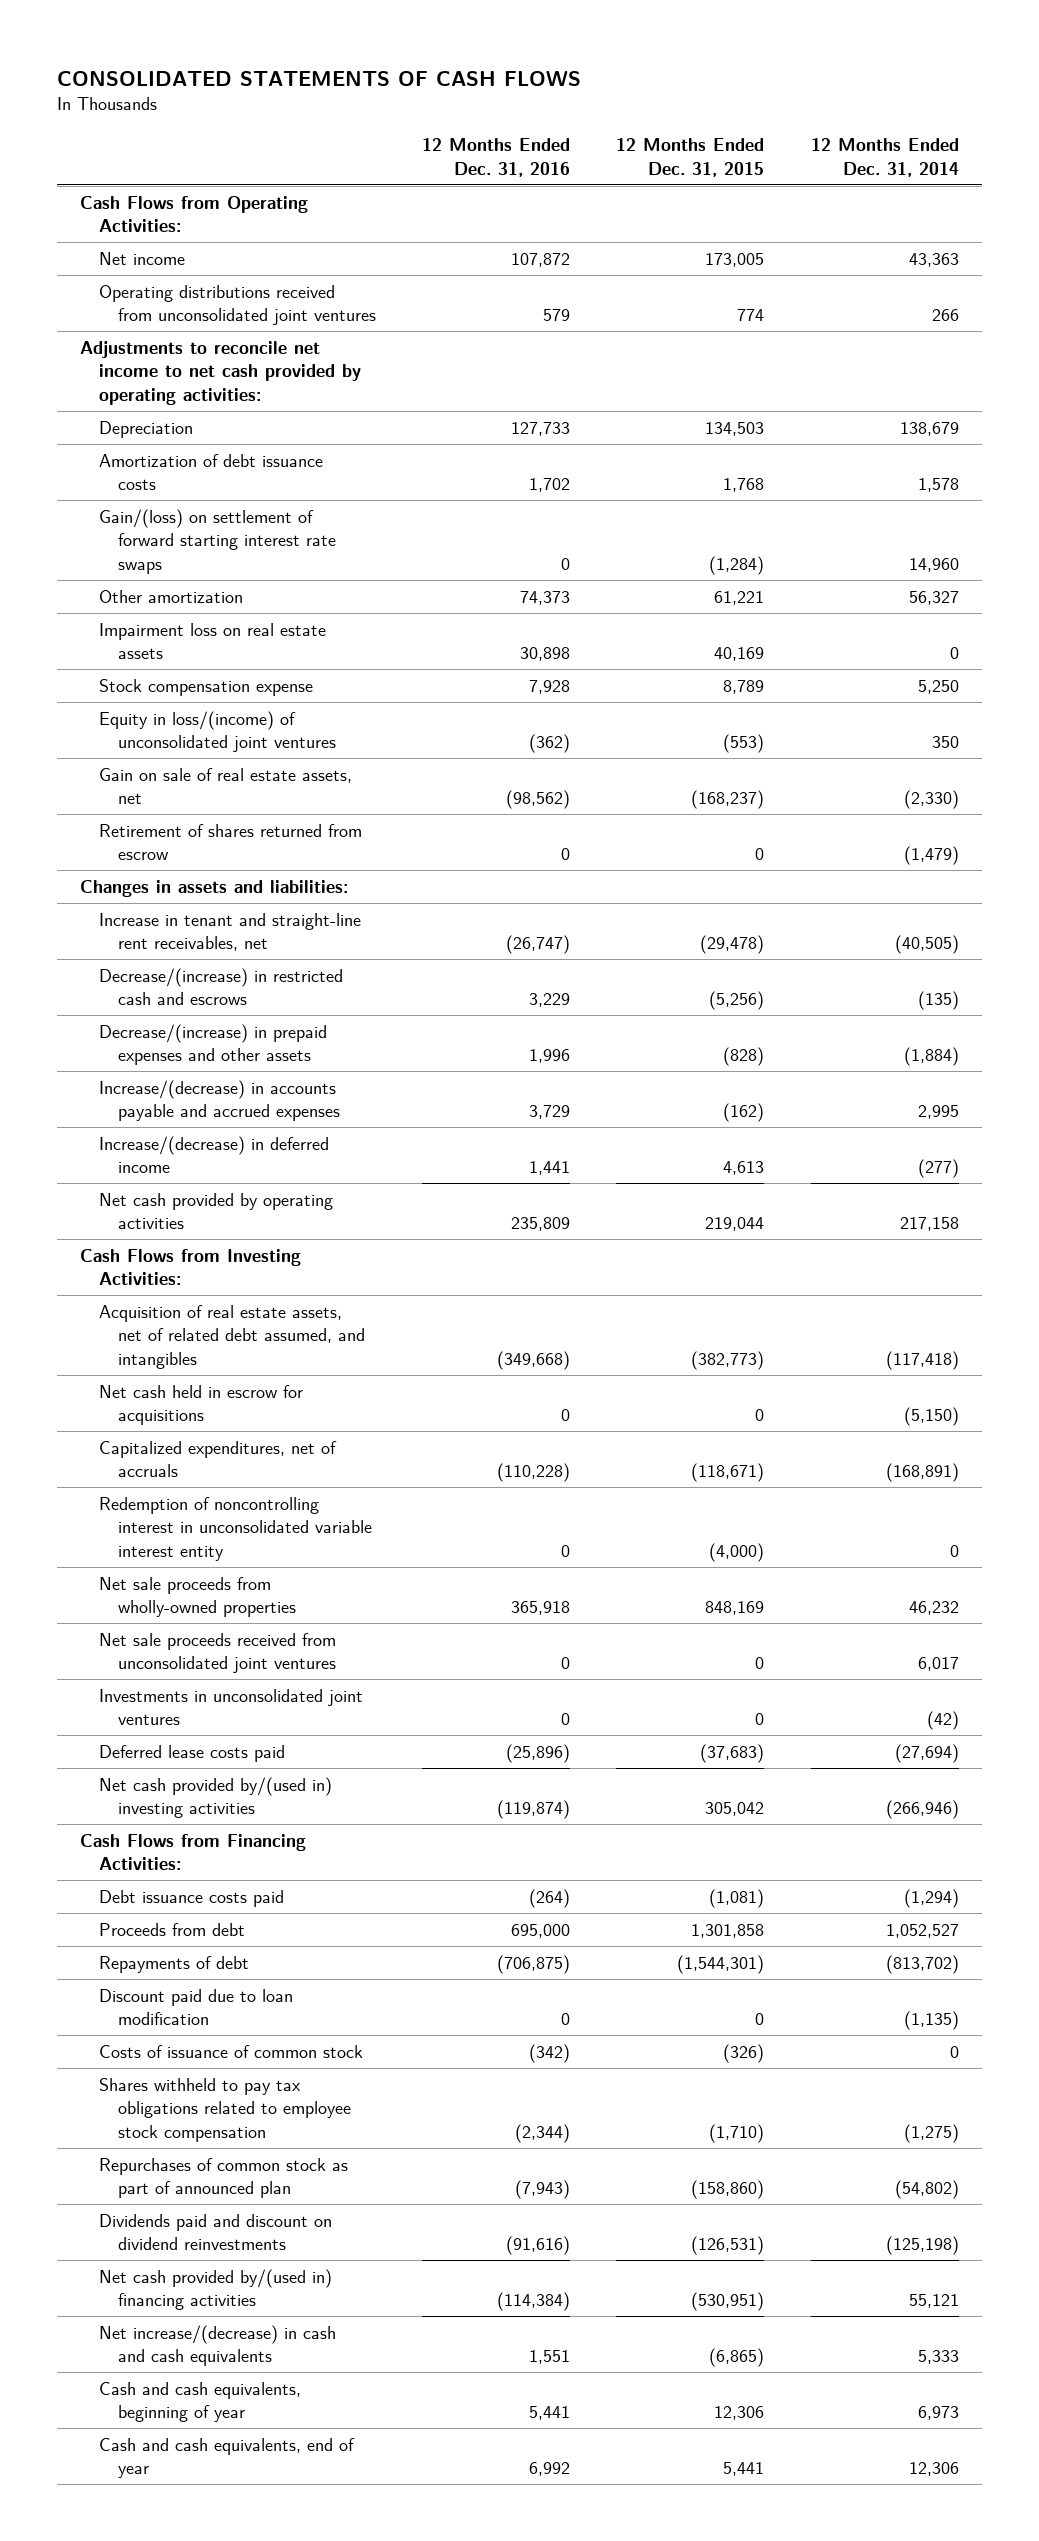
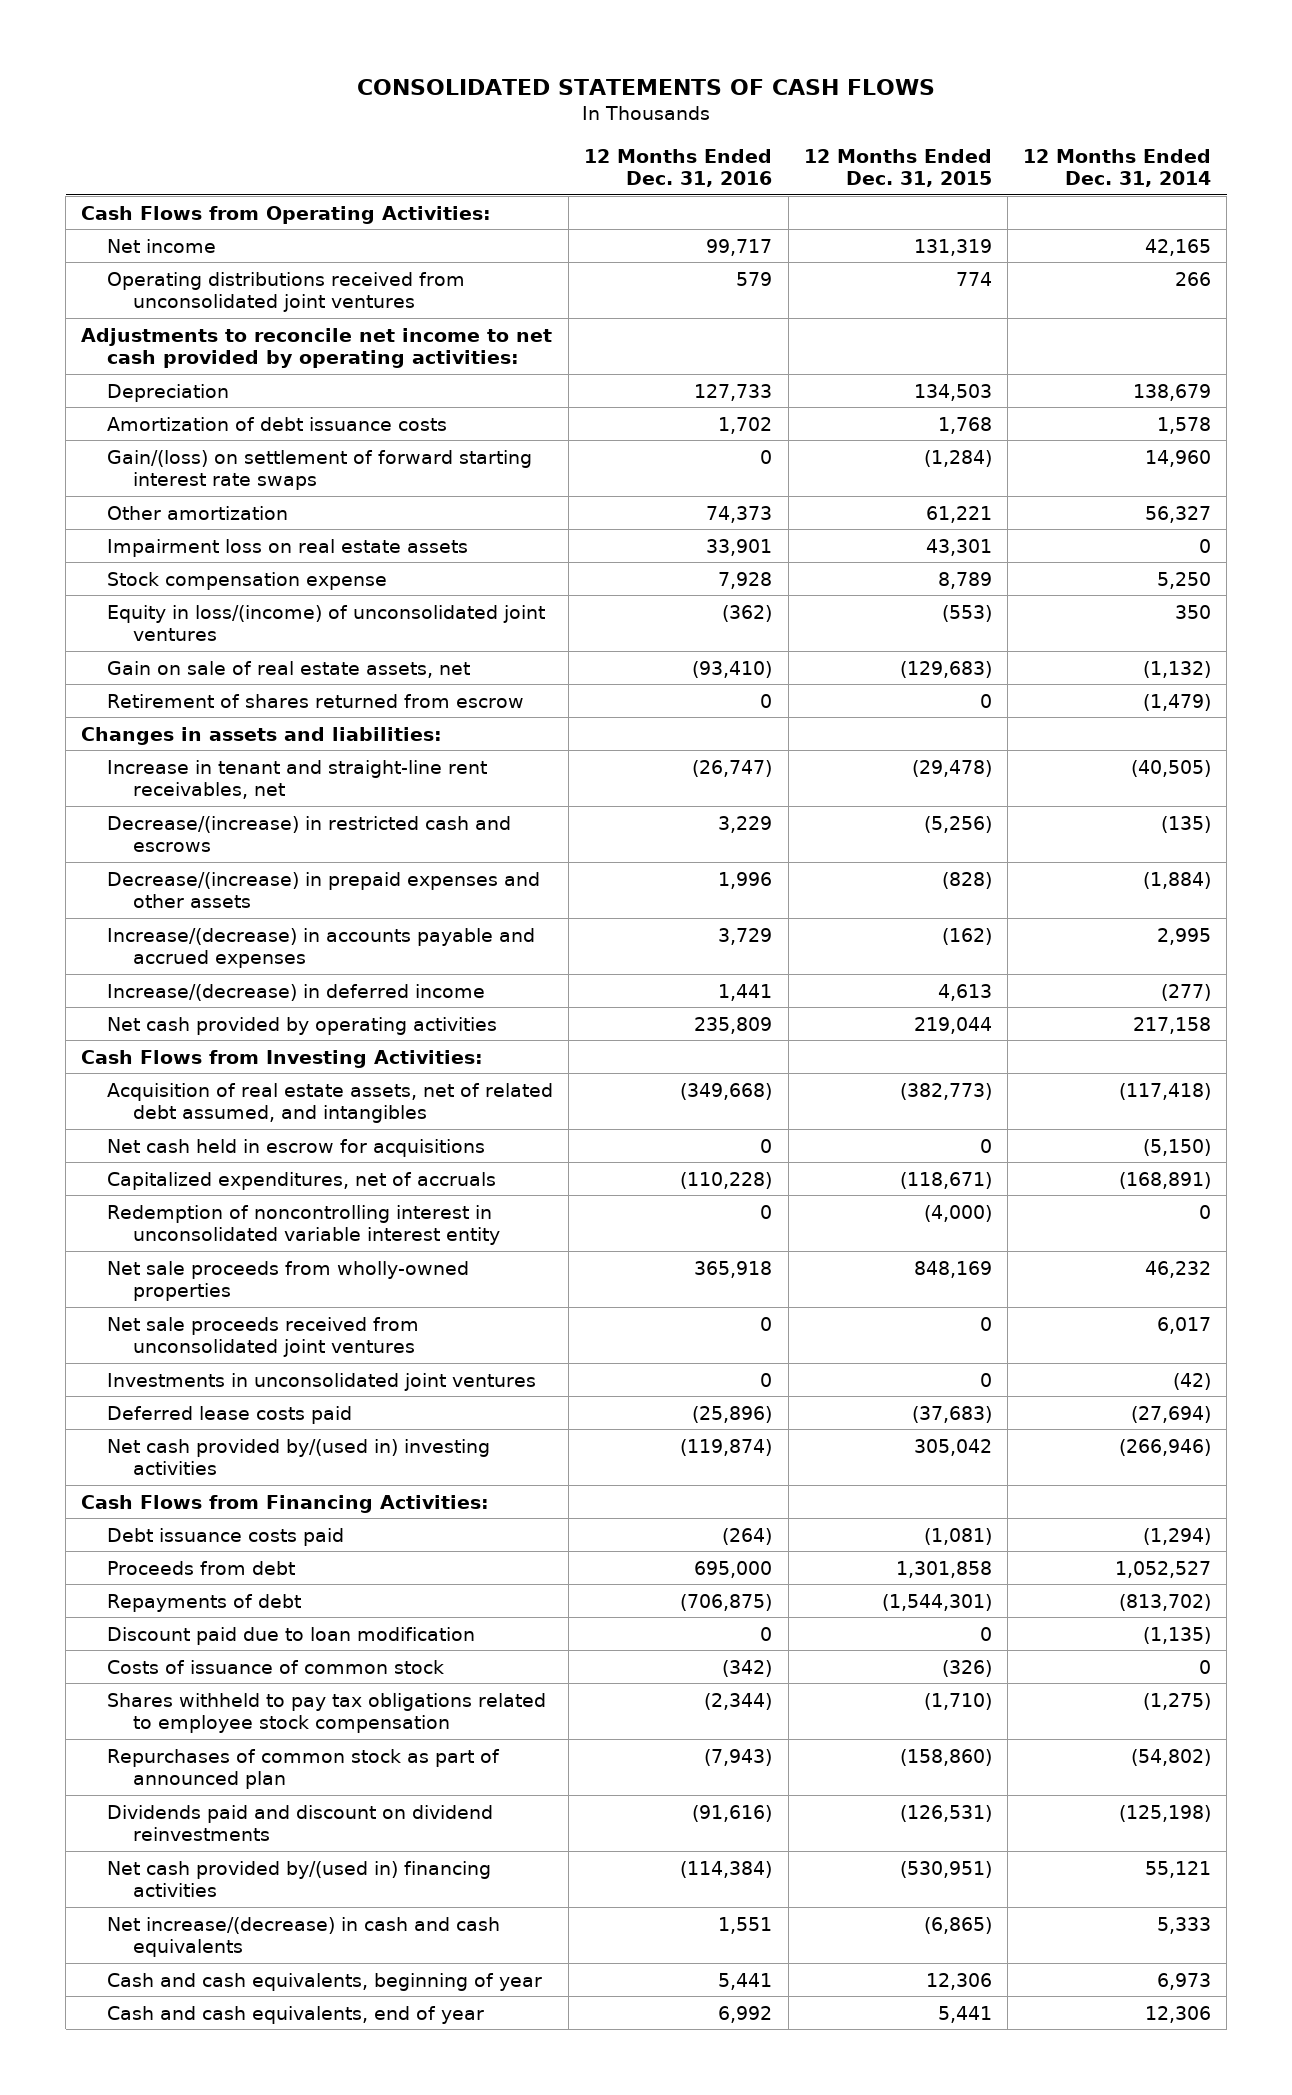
- Net income | 107,872 | 173,005 | 43,363
+ Net income | 99,717 | 131,319 | 42,165
- Impairment loss on real estate assets | 30,898 | 40,169 | 0
+ Impairment loss on real estate assets | 33,901 | 43,301 | 0
- Gain on sale of real estate assets, net | (98,562) | (168,237) | (2,330)
+ Gain on sale of real estate assets, net | (93,410) | (129,683) | (1,132)

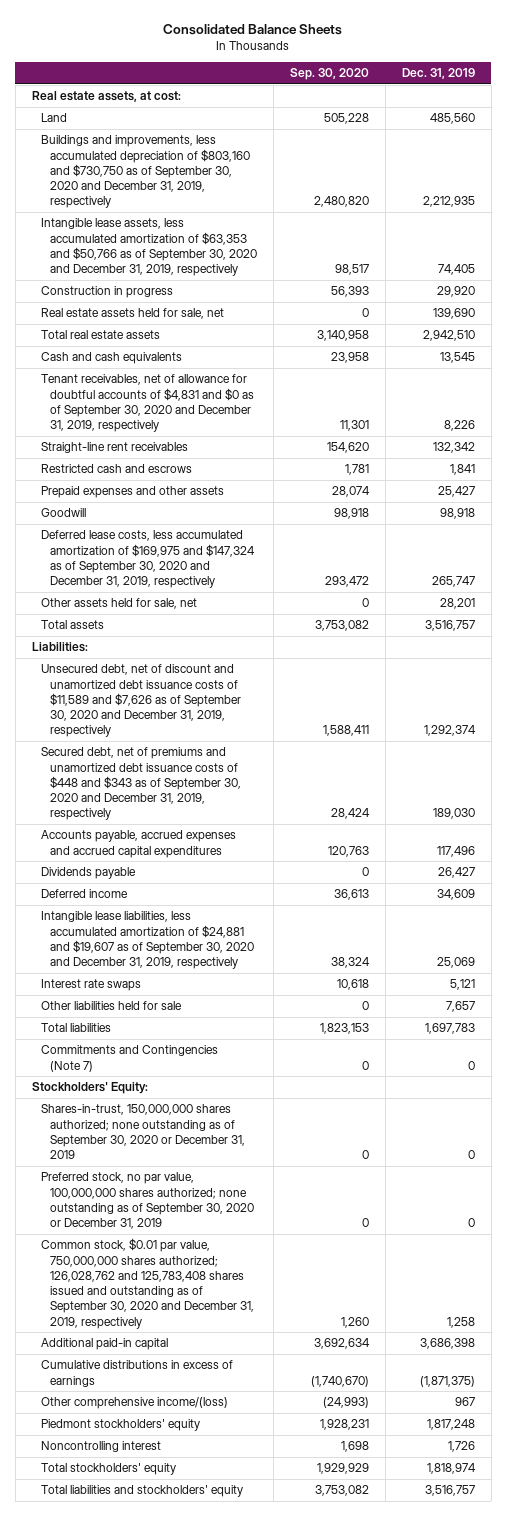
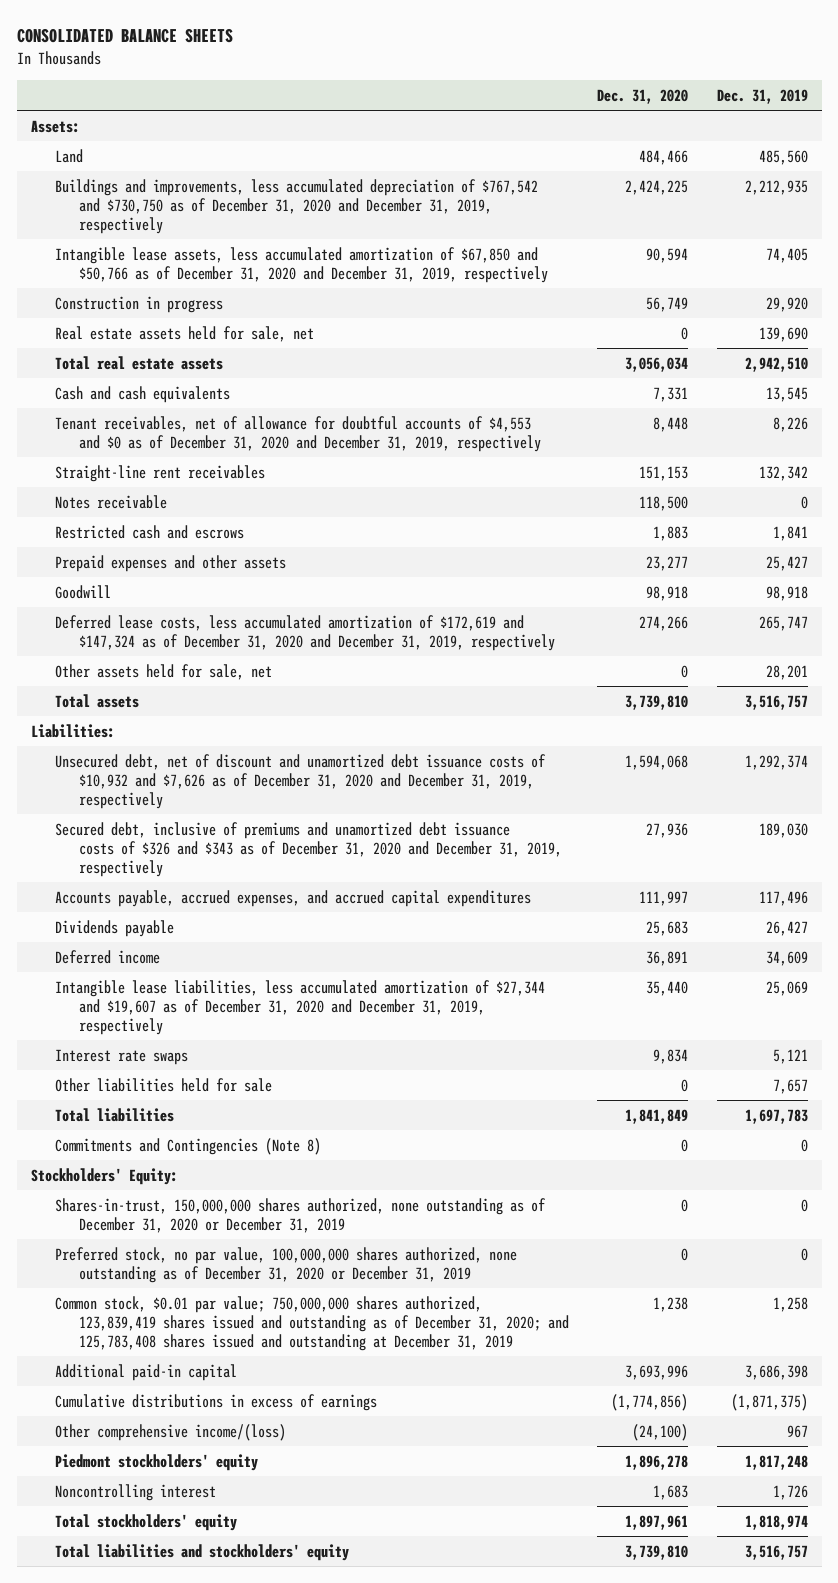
- Consolidated Balance Sheets
+ CONSOLIDATED BALANCE SHEETS
- | Sep. 30, 2020 | Dec. 31, 2019
+ | Dec. 31, 2020 | Dec. 31, 2019
- Real estate assets, at cost:
+ Assets:
- Buildings and improvements, less accumulated depreciation of $803,160 and $730,750 as of September 30, 2020 and December 31, 2019, respectively | 2,480,820 | 2,212,935
- Intangible lease assets, less accumulated amortization of $63,353 and $50,766 as of September 30, 2020 and December 31, 2019, respectively | 98,517 | 74,405
+ Buildings and improvements, less accumulated depreciation of $767,542 and $730,750 as of December 31, 2020 and December 31, 2019, respectively | 2,424,225 | 2,212,935
+ Intangible lease assets, less accumulated amortization of $67,850 and $50,766 as of December 31, 2020 and December 31, 2019, respectively | 90,594 | 74,405
- Tenant receivables, net of allowance for doubtful accounts of $4,831 and $0 as of September 30, 2020 and December 31, 2019, respectively | 11,301 | 8,226
+ Tenant receivables, net of allowance for doubtful accounts of $4,553 and $0 as of December 31, 2020 and December 31, 2019, respectively | 8,448 | 8,226
+ Notes receivable | 118,500 | 0
- Deferred lease costs, less accumulated amortization of $169,975 and $147,324 as of September 30, 2020 and December 31, 2019, respectively | 293,472 | 265,747
+ Deferred lease costs, less accumulated amortization of $172,619 and $147,324 as of December 31, 2020 and December 31, 2019, respectively | 274,266 | 265,747
- Unsecured debt, net of discount and unamortized debt issuance costs of $11,589 and $7,626 as of September 30, 2020 and December 31, 2019, respectively | 1,588,411 | 1,292,374
- Secured debt, net of premiums and unamortized debt issuance costs of $448 and $343 as of September 30, 2020 and December 31, 2019, respectively | 28,424 | 189,030
- Accounts payable, accrued expenses and accrued capital expenditures | 120,763 | 117,496
+ Unsecured debt, net of discount and unamortized debt issuance costs of $10,932 and $7,626 as of December 31, 2020 and December 31, 2019, respectively | 1,594,068 | 1,292,374
+ Secured debt, inclusive of premiums and unamortized debt issuance costs of $326 and $343 as of December 31, 2020 and December 31, 2019, respectively | 27,936 | 189,030
+ Accounts payable, accrued expenses, and accrued capital expenditures | 111,997 | 117,496
- Intangible lease liabilities, less accumulated amortization of $24,881 and $19,607 as of September 30, 2020 and December 31, 2019, respectively | 38,324 | 25,069
+ Intangible lease liabilities, less accumulated amortization of $27,344 and $19,607 as of December 31, 2020 and December 31, 2019, respectively | 35,440 | 25,069
- Commitments and Contingencies (Note 7) | 0 | 0
+ Commitments and Contingencies (Note 8) | 0 | 0
- Shares-in-trust, 150,000,000 shares authorized; none outstanding as of September 30, 2020 or December 31, 2019 | 0 | 0
- Preferred stock, no par value, 100,000,000 shares authorized; none outstanding as of September 30, 2020 or December 31, 2019 | 0 | 0
- Common stock, $0.01 par value, 750,000,000 shares authorized; 126,028,762 and 125,783,408 shares issued and outstanding as of September 30, 2020 and December 31, 2019, respectively | 1,260 | 1,258
+ Shares-in-trust, 150,000,000 shares authorized, none outstanding as of December 31, 2020 or December 31, 2019 | 0 | 0
+ Preferred stock, no par value, 100,000,000 shares authorized, none outstanding as of December 31, 2020 or December 31, 2019 | 0 | 0
+ Common stock, $0.01 par value; 750,000,000 shares authorized, 123,839,419 shares issued and outstanding as of December 31, 2020; and 125,783,408 shares issued and outstanding at December 31, 2019 | 1,238 | 1,258

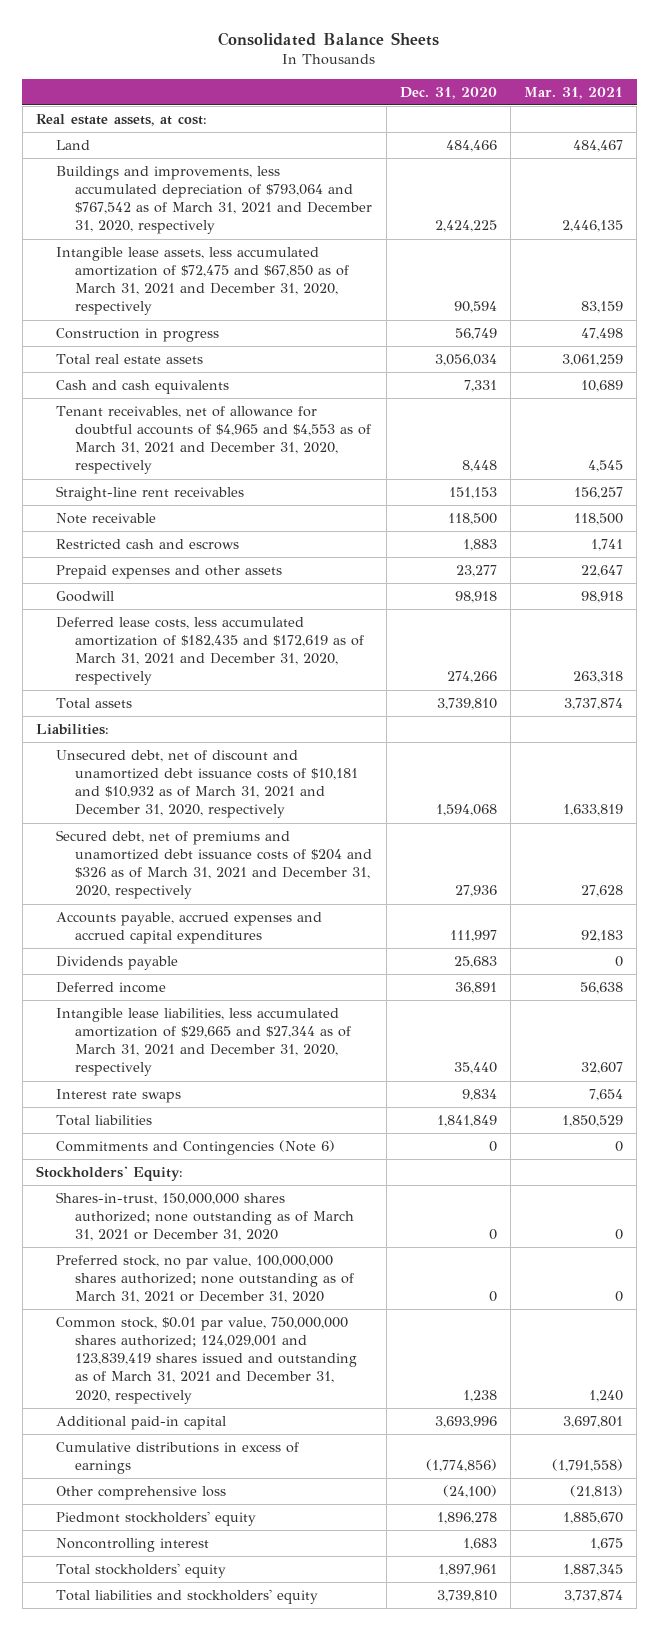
- CONSOLIDATED BALANCE SHEETS
+ Consolidated Balance Sheets
- | Dec. 31, 2020 | Dec. 31, 2019
+ | Dec. 31, 2020 | Mar. 31, 2021
- Assets:
+ Real estate assets, at cost:
- Buildings and improvements, less accumulated depreciation of $767,542 and $730,750 as of December 31, 2020 and December 31, 2019, respectively | 2,424,225 | 2,212,935
- Intangible lease assets, less accumulated amortization of $67,850 and $50,766 as of December 31, 2020 and December 31, 2019, respectively | 90,594 | 74,405
+ Buildings and improvements, less accumulated depreciation of $793,064 and $767,542 as of March 31, 2021 and December 31, 2020, respectively | 2,424,225 | 2,446,135
+ Intangible lease assets, less accumulated amortization of $72,475 and $67,850 as of March 31, 2021 and December 31, 2020, respectively | 90,594 | 83,159
- Real estate assets held for sale, net | 0 | 139,690
- Tenant receivables, net of allowance for doubtful accounts of $4,553 and $0 as of December 31, 2020 and December 31, 2019, respectively | 8,448 | 8,226
+ Tenant receivables, net of allowance for doubtful accounts of $4,965 and $4,553 as of March 31, 2021 and December 31, 2020, respectively | 8,448 | 4,545
- Notes receivable | 118,500 | 0
+ Note receivable | 118,500 | 118,500
- Deferred lease costs, less accumulated amortization of $172,619 and $147,324 as of December 31, 2020 and December 31, 2019, respectively | 274,266 | 265,747
- Other assets held for sale, net | 0 | 28,201
+ Deferred lease costs, less accumulated amortization of $182,435 and $172,619 as of March 31, 2021 and December 31, 2020, respectively | 274,266 | 263,318
- Unsecured debt, net of discount and unamortized debt issuance costs of $10,932 and $7,626 as of December 31, 2020 and December 31, 2019, respectively | 1,594,068 | 1,292,374
- Secured debt, inclusive of premiums and unamortized debt issuance costs of $326 and $343 as of December 31, 2020 and December 31, 2019, respectively | 27,936 | 189,030
- Accounts payable, accrued expenses, and accrued capital expenditures | 111,997 | 117,496
+ Unsecured debt, net of discount and unamortized debt issuance costs of $10,181 and $10,932 as of March 31, 2021 and December 31, 2020, respectively | 1,594,068 | 1,633,819
+ Secured debt, net of premiums and unamortized debt issuance costs of $204 and $326 as of March 31, 2021 and December 31, 2020, respectively | 27,936 | 27,628
+ Accounts payable, accrued expenses and accrued capital expenditures | 111,997 | 92,183
- Intangible lease liabilities, less accumulated amortization of $27,344 and $19,607 as of December 31, 2020 and December 31, 2019, respectively | 35,440 | 25,069
+ Intangible lease liabilities, less accumulated amortization of $29,665 and $27,344 as of March 31, 2021 and December 31, 2020, respectively | 35,440 | 32,607
- Other liabilities held for sale | 0 | 7,657
- Commitments and Contingencies (Note 8) | 0 | 0
+ Commitments and Contingencies (Note 6) | 0 | 0
- Shares-in-trust, 150,000,000 shares authorized, none outstanding as of December 31, 2020 or December 31, 2019 | 0 | 0
- Preferred stock, no par value, 100,000,000 shares authorized, none outstanding as of December 31, 2020 or December 31, 2019 | 0 | 0
- Common stock, $0.01 par value; 750,000,000 shares authorized, 123,839,419 shares issued and outstanding as of December 31, 2020; and 125,783,408 shares issued and outstanding at December 31, 2019 | 1,238 | 1,258
+ Shares-in-trust, 150,000,000 shares authorized; none outstanding as of March 31, 2021 or December 31, 2020 | 0 | 0
+ Preferred stock, no par value, 100,000,000 shares authorized; none outstanding as of March 31, 2021 or December 31, 2020 | 0 | 0
+ Common stock, $0.01 par value, 750,000,000 shares authorized; 124,029,001 and 123,839,419 shares issued and outstanding as of March 31, 2021 and December 31, 2020, respectively | 1,238 | 1,240
- Other comprehensive income/(loss) | (24,100) | 967
+ Other comprehensive loss | (24,100) | (21,813)

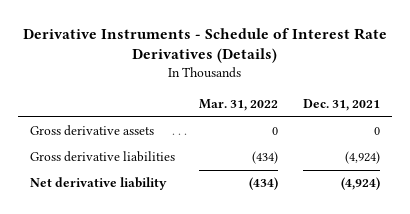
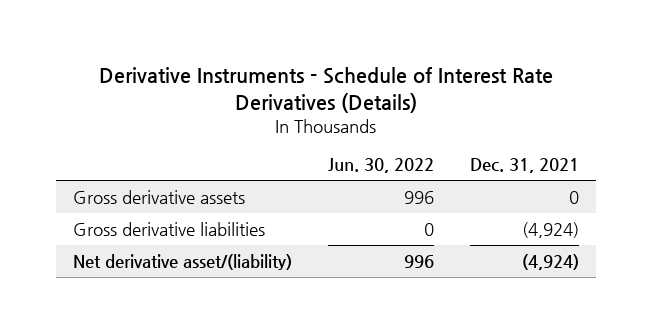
- | Mar. 31, 2022 | Dec. 31, 2021
+ | Jun. 30, 2022 | Dec. 31, 2021
- Net derivative liability | (434) | (4,924)
+ Net derivative asset/(liability) | 996 | (4,924)

